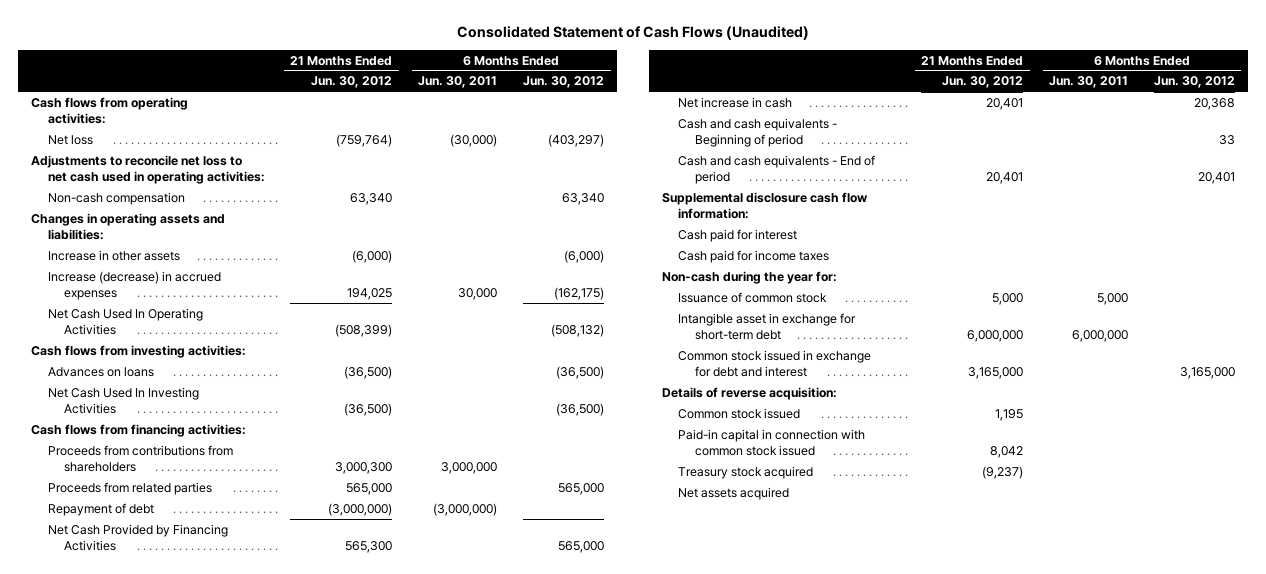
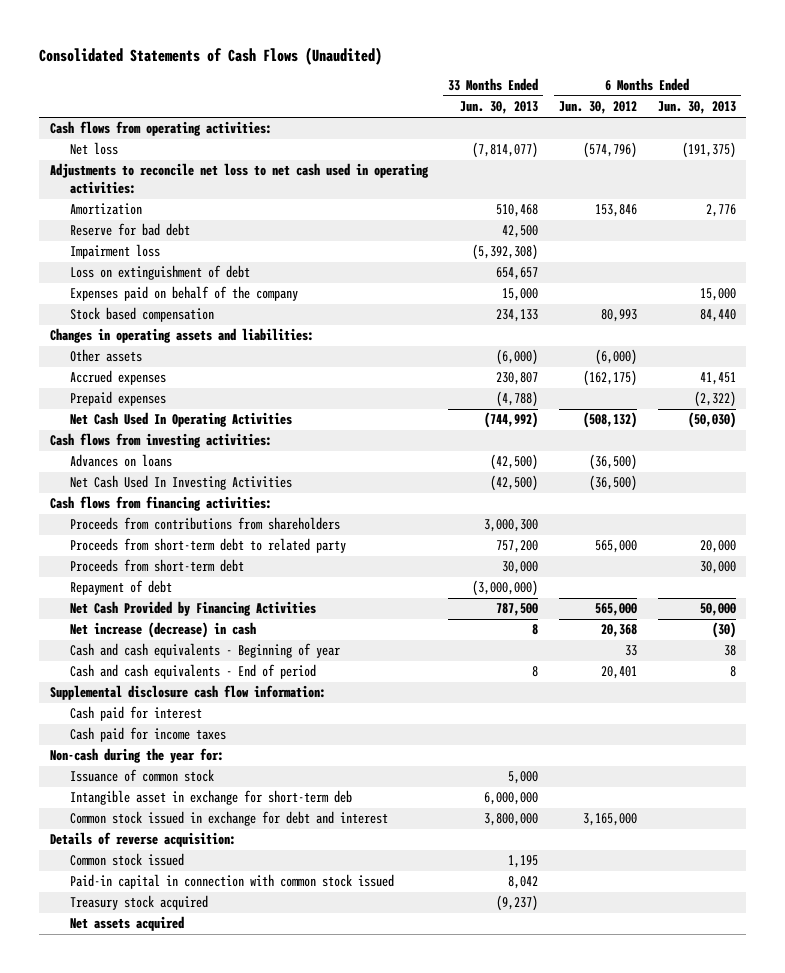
- Consolidated Statement of Cash Flows (Unaudited)
+ Consolidated Statements of Cash Flows (Unaudited)
- | 21 Months Ended Jun. 30, 2012 | 6 Months Ended Jun. 30, 2011 | 6 Months Ended Jun. 30, 2012
+ | 33 Months Ended Jun. 30, 2013 | 6 Months Ended Jun. 30, 2012 | 6 Months Ended Jun. 30, 2013
- Net loss | (759,764) | (30,000) | (403,297)
+ Net loss | (7,814,077) | (574,796) | (191,375)
- Non-cash compensation | 63,340 | | 63,340
+ Amortization | 510,468 | 153,846 | 2,776
+ Reserve for bad debt | 42,500 | |
+ Impairment loss | (5,392,308) | |
+ Loss on extinguishment of debt | 654,657 | |
+ Expenses paid on behalf of the company | 15,000 | | 15,000
+ Stock based compensation | 234,133 | 80,993 | 84,440
- Increase in other assets | (6,000) | | (6,000)
- Increase (decrease) in accrued expenses | 194,025 | 30,000 | (162,175)
+ Other assets | (6,000) | (6,000) |
+ Accrued expenses | 230,807 | (162,175) | 41,451
+ Prepaid expenses | (4,788) | | (2,322)
- Proceeds from related parties | 565,000 | | 565,000
+ Proceeds from short-term debt to related party | 757,200 | 565,000 | 20,000
+ Proceeds from short-term debt | 30,000 | | 30,000
- Net increase in cash | 20,401 | | 20,368
- Cash and cash equivalents - Beginning of period | | | 33
+ Net increase (decrease) in cash | 8 | 20,368 | (30)
+ Cash and cash equivalents - Beginning of year | | 33 | 38
- Intangible asset in exchange for short-term debt | 6,000,000 | 6,000,000 |
+ Intangible asset in exchange for short-term deb | 6,000,000 | |

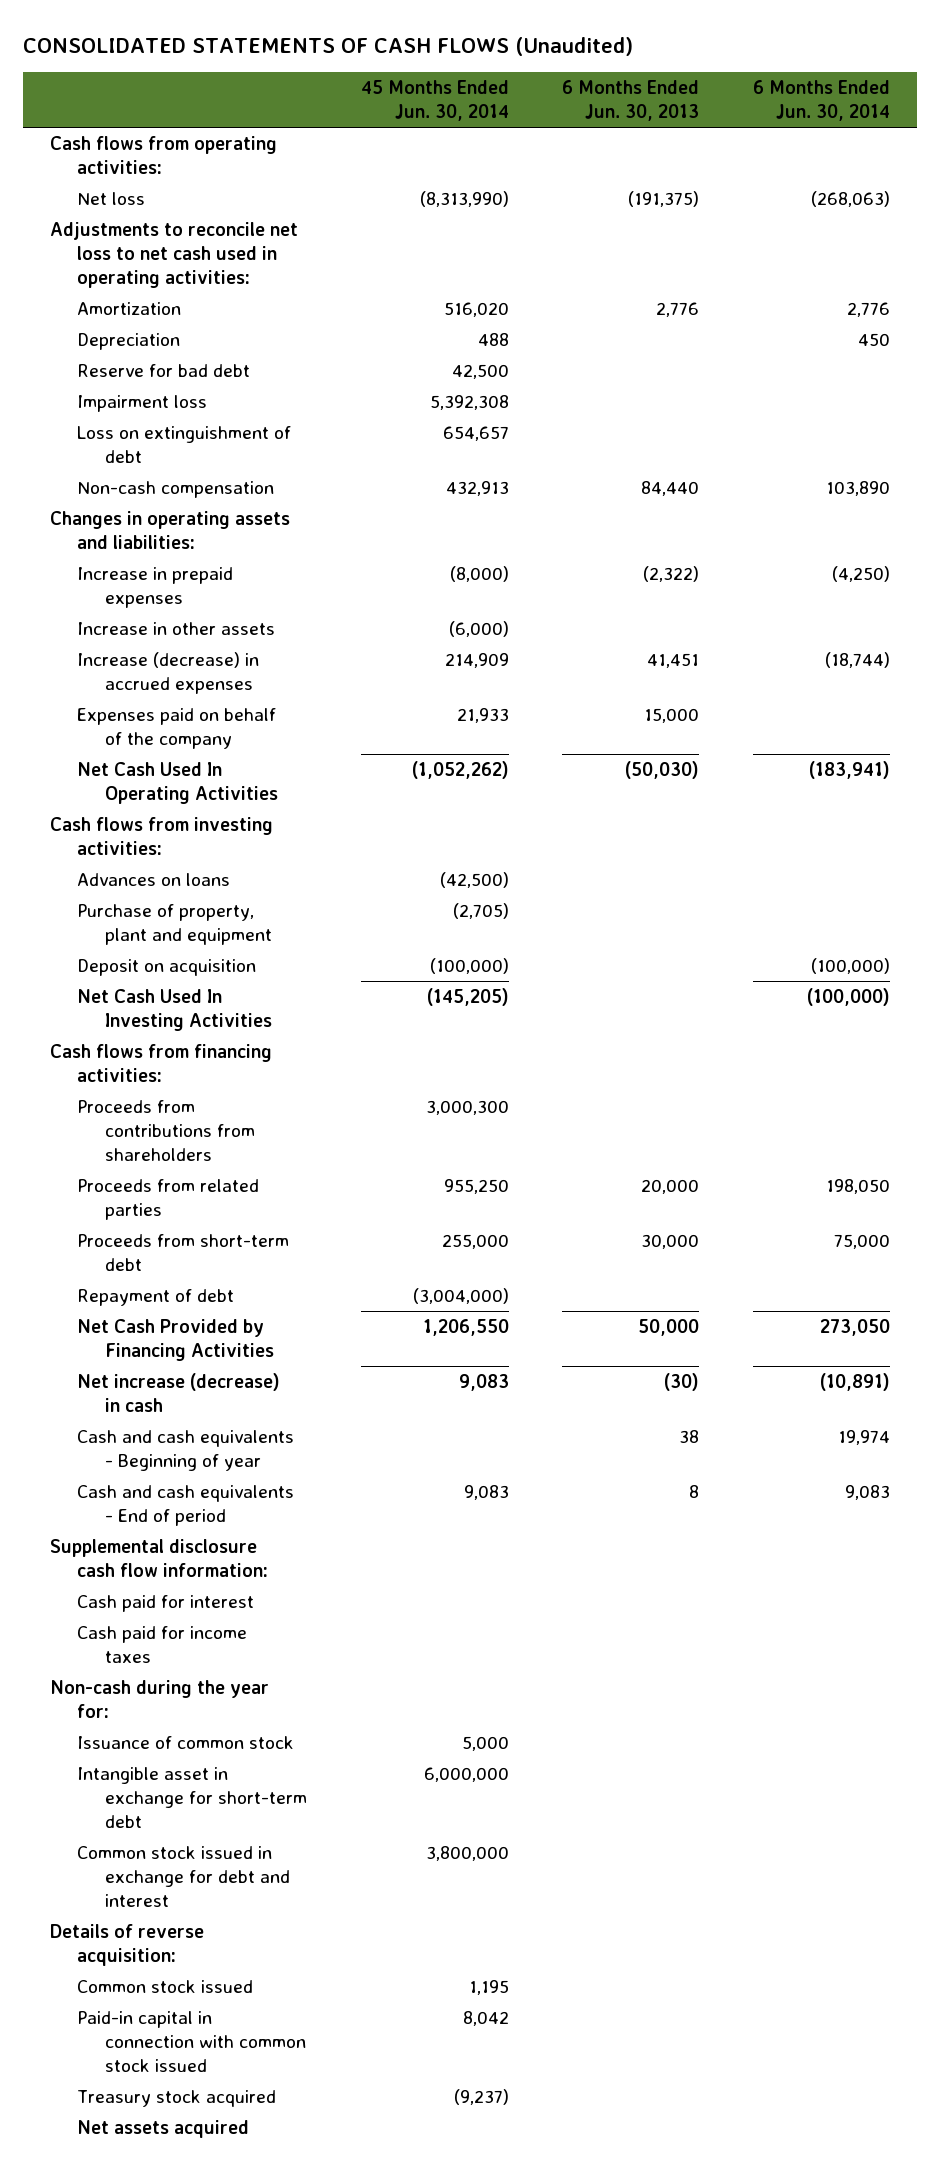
- Consolidated Statements of Cash Flows (Unaudited)
+ CONSOLIDATED STATEMENTS OF CASH FLOWS (Unaudited)
- | 33 Months Ended Jun. 30, 2013 | 6 Months Ended Jun. 30, 2012 | 6 Months Ended Jun. 30, 2013
+ | 45 Months Ended Jun. 30, 2014 | 6 Months Ended Jun. 30, 2013 | 6 Months Ended Jun. 30, 2014
+ Depreciation | 488 | | 450
- Stock based compensation | 234,133 | 80,993 | 84,440
+ Non-cash compensation | 432,913 | 84,440 | 103,890
- Other assets | (6,000) | (6,000) |
- Accrued expenses | 230,807 | (162,175) | 41,451
- Prepaid expenses | (4,788) | | (2,322)
+ Increase in prepaid expenses | (8,000) | (2,322) | (4,250)
+ Increase in other assets | (6,000) | |
+ Increase (decrease) in accrued expenses | 214,909 | 41,451 | (18,744)
moved down: Expenses paid on behalf of the company | 21,933 | 15,000 |
+ Purchase of property, plant and equipment | (2,705) | |
+ Deposit on acquisition | (100,000) | | (100,000)
- Proceeds from short-term debt to related party | 757,200 | 565,000 | 20,000
+ Proceeds from related parties | 955,250 | 20,000 | 198,050
- Intangible asset in exchange for short-term deb | 6,000,000 | |
+ Intangible asset in exchange for short-term debt | 6,000,000 | |

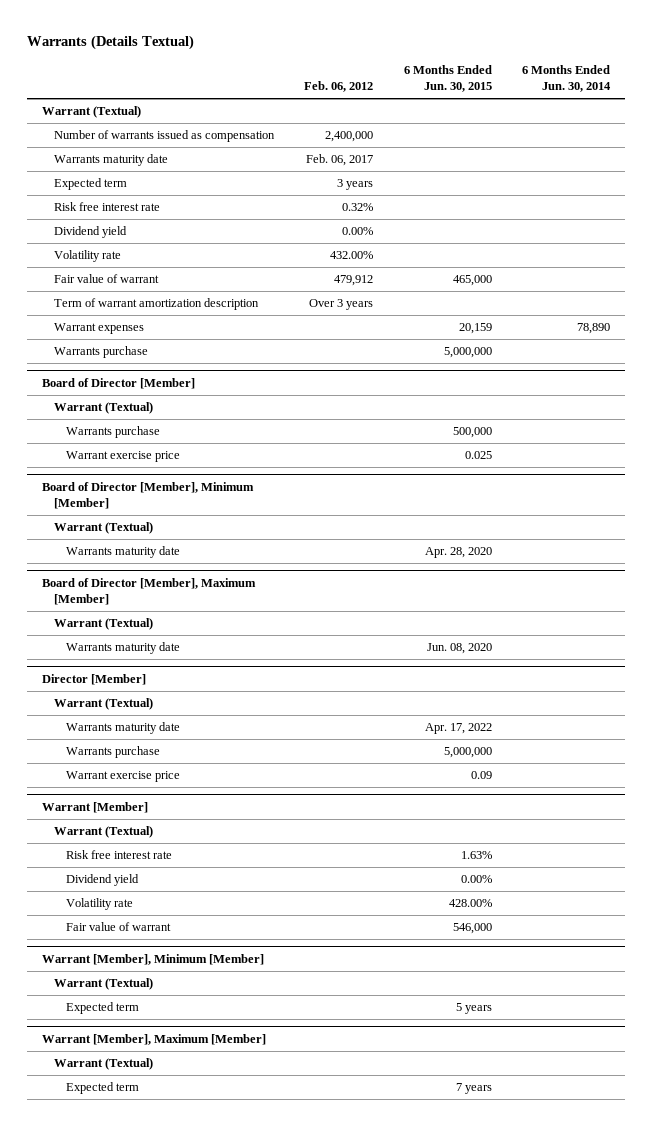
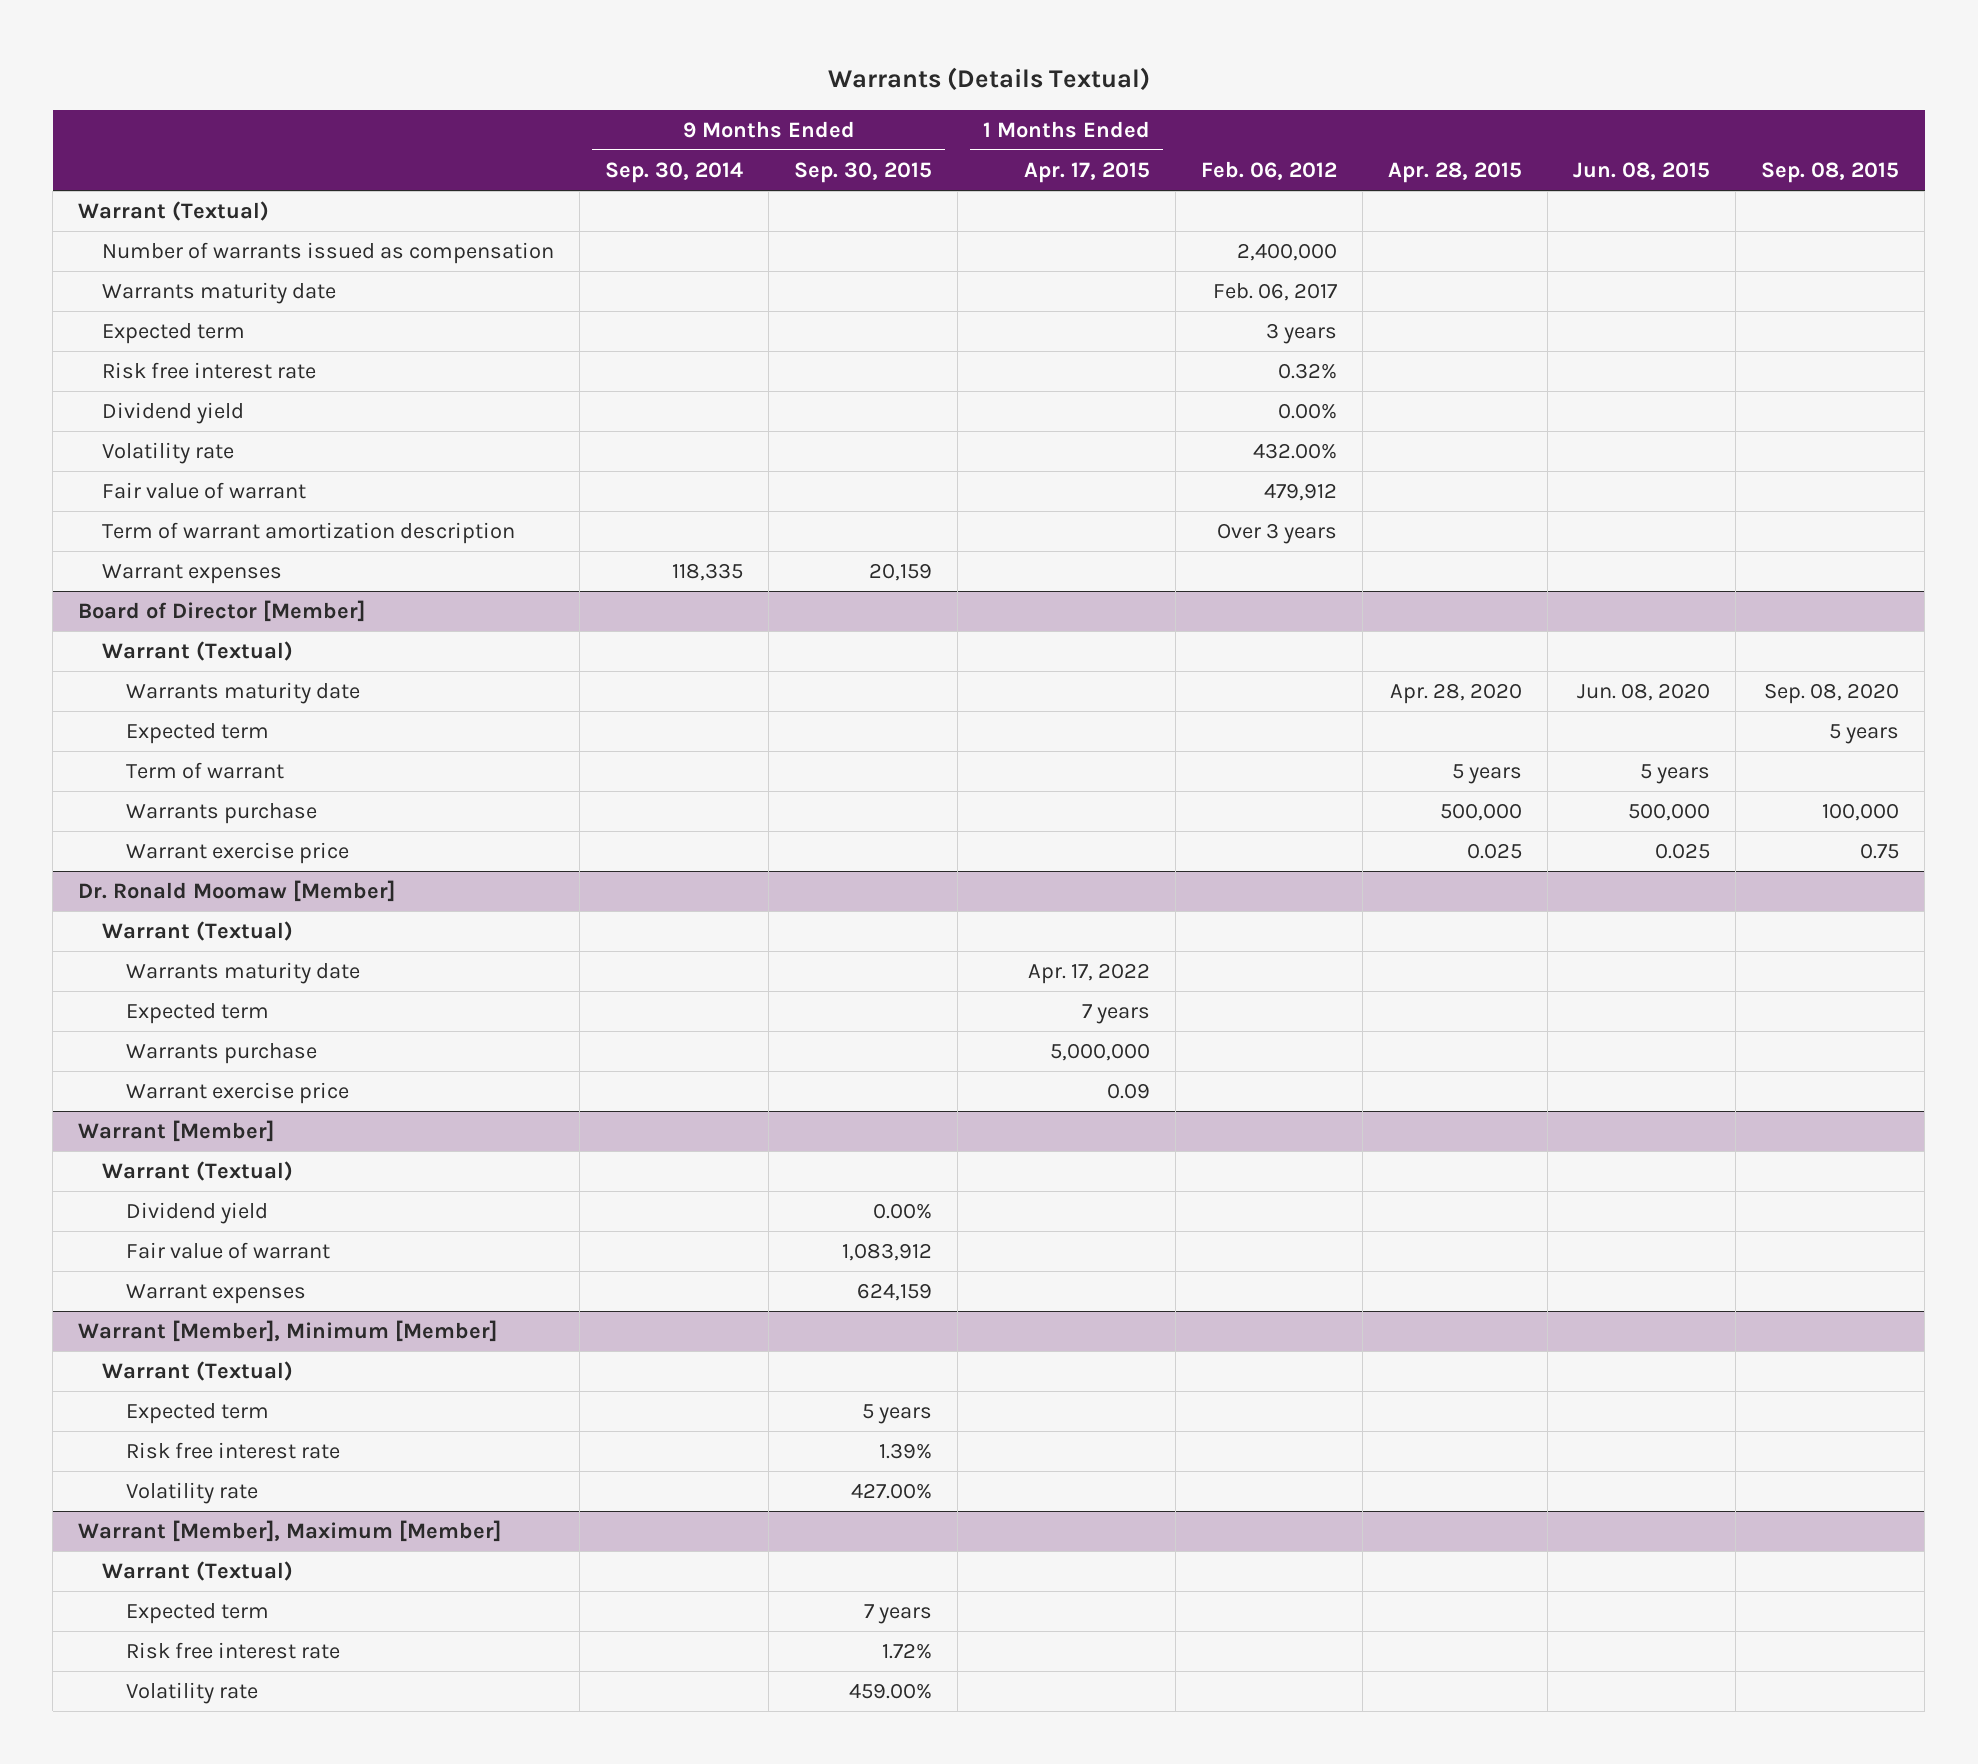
- | Feb. 06, 2012 | 6 Months Ended Jun. 30, 2015 | 6 Months Ended Jun. 30, 2014
+ | 9 Months Ended Sep. 30, 2014 | 9 Months Ended Sep. 30, 2015 | 1 Months Ended Apr. 17, 2015 | Feb. 06, 2012 | Apr. 28, 2015 | Jun. 08, 2015 | Sep. 08, 2015
- Warrants purchase | | 5,000,000 |
@ Board of Director [Member]
+ Warrants maturity date | | | | | Apr. 28, 2020 | Jun. 08, 2020 | Sep. 08, 2020
+ Expected term | | | | | | | 5 years
+ Term of warrant | | | | | 5 years | 5 years |
- Board of Director [Member], Minimum [Member]
- Warrant (Textual)
- Warrants maturity date | | Apr. 28, 2020 |
- Board of Director [Member], Maximum [Member]
- Warrant (Textual)
- Warrants maturity date | | Jun. 08, 2020 |
- Director [Member]
+ Dr. Ronald Moomaw [Member]
+ Expected term | | | 7 years | | | |
@ Warrant [Member]
- Risk free interest rate | | 1.63% |
- Volatility rate | | 428.00% |
+ Warrant expenses | | 624,159 | | | | |
@ Warrant [Member], Minimum [Member]
+ Risk free interest rate | | 1.39% | | | | |
+ Volatility rate | | 427.00% | | | | |
@ Warrant [Member], Maximum [Member]
+ Risk free interest rate | | 1.72% | | | | |
+ Volatility rate | | 459.00% | | | | |

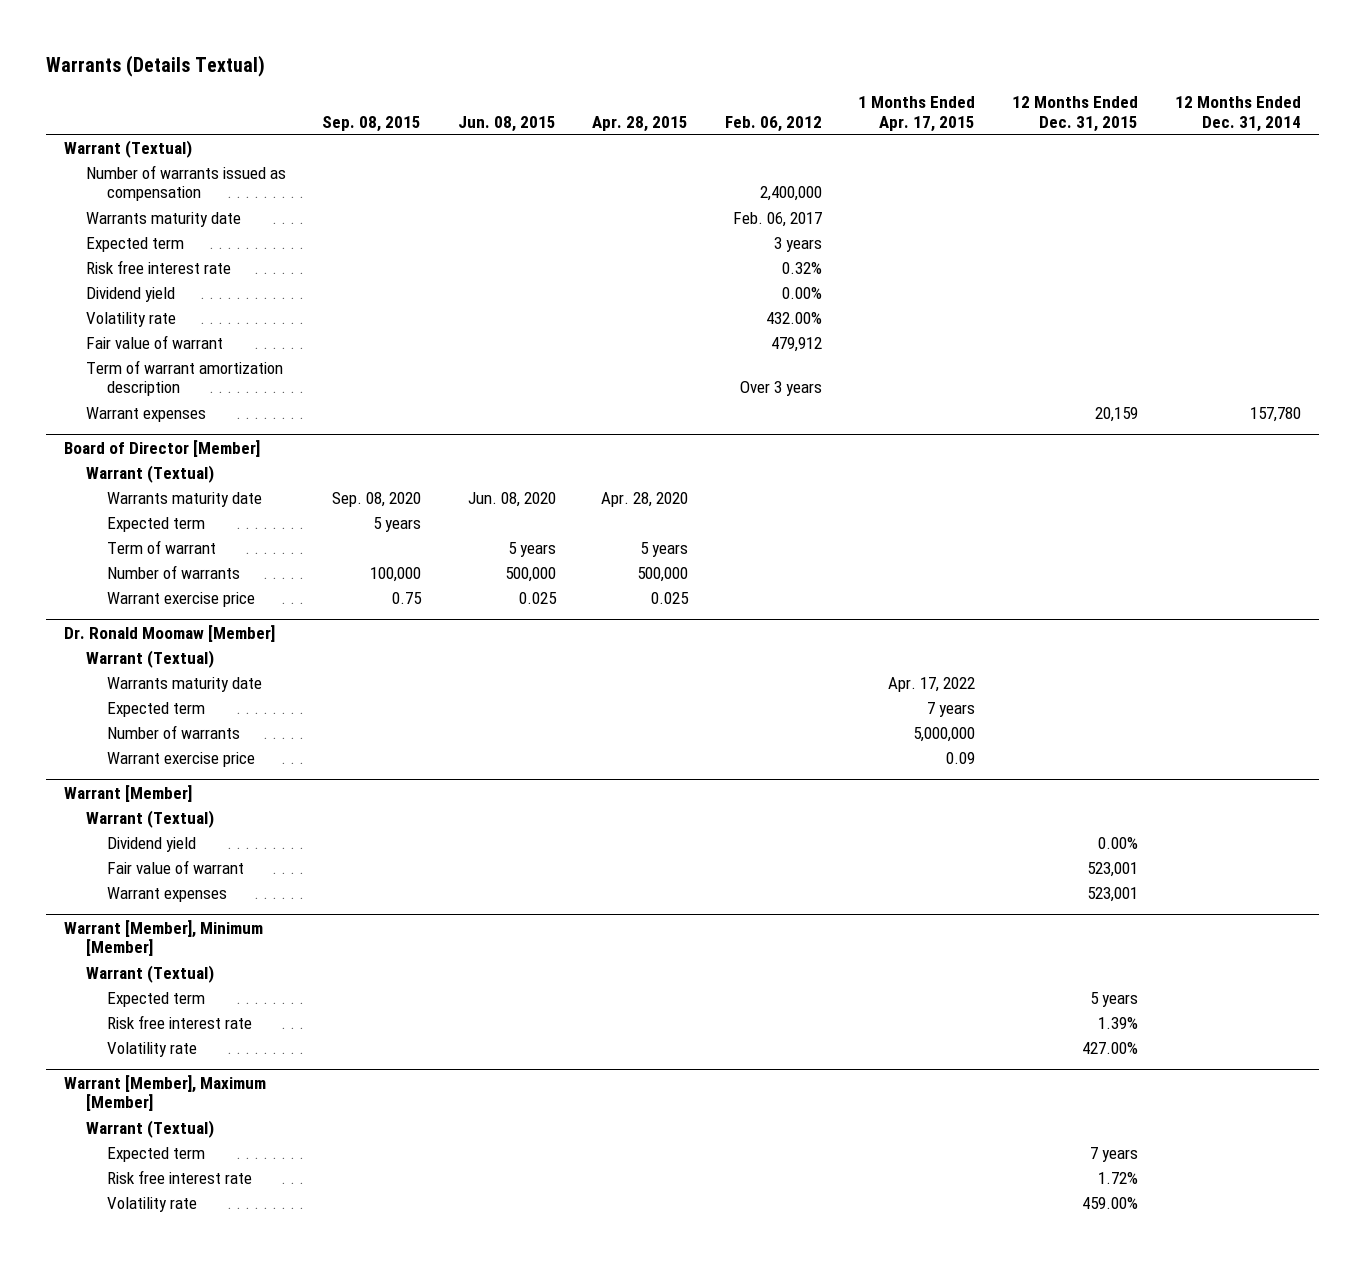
- | 9 Months Ended Sep. 30, 2014 | 9 Months Ended Sep. 30, 2015 | 1 Months Ended Apr. 17, 2015 | Feb. 06, 2012 | Apr. 28, 2015 | Jun. 08, 2015 | Sep. 08, 2015
+ | Sep. 08, 2015 | Jun. 08, 2015 | Apr. 28, 2015 | Feb. 06, 2012 | 1 Months Ended Apr. 17, 2015 | 12 Months Ended Dec. 31, 2015 | 12 Months Ended Dec. 31, 2014
@ Board of Director [Member]
- Warrants purchase | | | | | 500,000 | 500,000 | 100,000
+ Number of warrants | 100,000 | 500,000 | 500,000 | | | |
@ Dr. Ronald Moomaw [Member]
- Warrants purchase | | | 5,000,000 | | | |
+ Number of warrants | | | | | 5,000,000 | |

